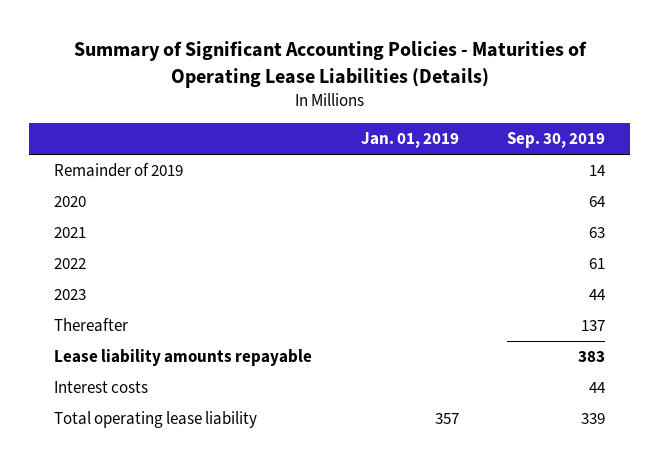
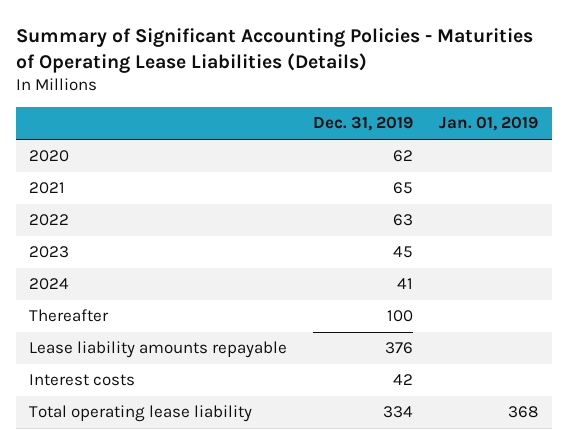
- | Jan. 01, 2019 | Sep. 30, 2019
+ | Dec. 31, 2019 | Jan. 01, 2019
- Remainder of 2019 | | 14
+ 2024 | 41 |
- Total operating lease liability | 357 | 339
+ Total operating lease liability | 334 | 368

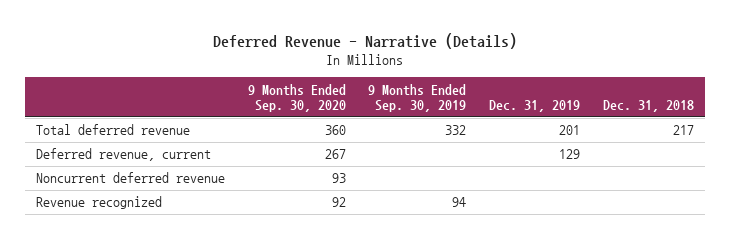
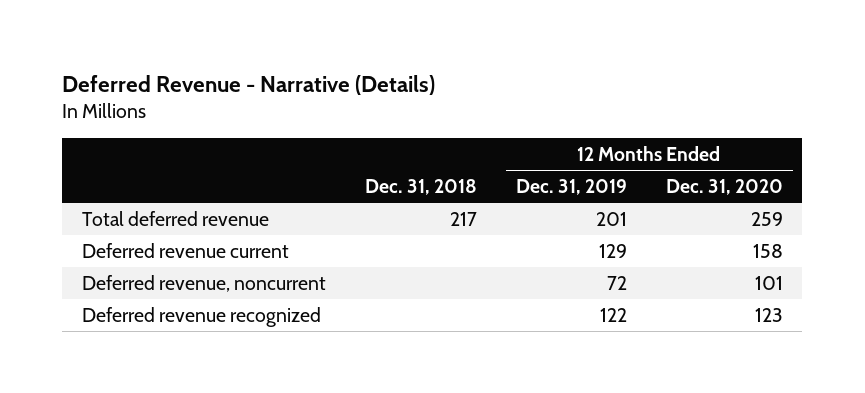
- | 9 Months Ended Sep. 30, 2020 | 9 Months Ended Sep. 30, 2019 | Dec. 31, 2019 | Dec. 31, 2018
+ | Dec. 31, 2018 | 12 Months Ended Dec. 31, 2019 | 12 Months Ended Dec. 31, 2020
- Deferred revenue, current | 267 | | 129 |
- Noncurrent deferred revenue | 93 | | |
- Revenue recognized | 92 | 94 | |
+ Deferred revenue current | | 129 | 158
+ Deferred revenue, noncurrent | | 72 | 101
+ Deferred revenue recognized | | 122 | 123

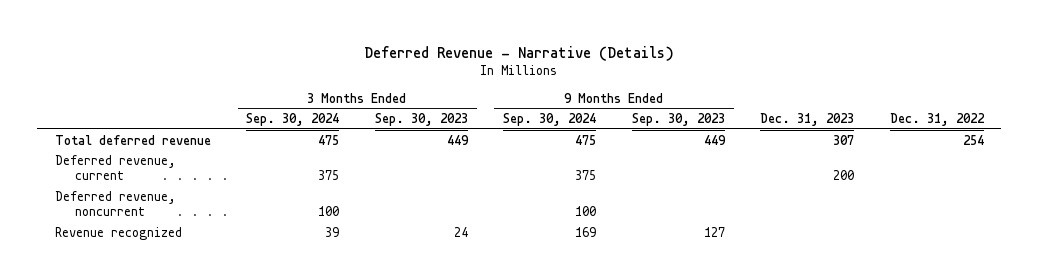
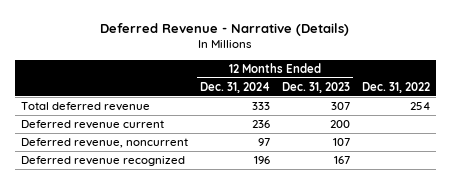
- | 3 Months Ended Sep. 30, 2024 | 3 Months Ended Sep. 30, 2023 | 9 Months Ended Sep. 30, 2024 | 9 Months Ended Sep. 30, 2023 | Dec. 31, 2023 | Dec. 31, 2022
+ | 12 Months Ended Dec. 31, 2024 | 12 Months Ended Dec. 31, 2023 | Dec. 31, 2022
- Deferred revenue, current | 375 | | 375 | | 200 |
+ Deferred revenue current | 236 | 200 |
- Revenue recognized | 39 | 24 | 169 | 127 | |
+ Deferred revenue recognized | 196 | 167 |

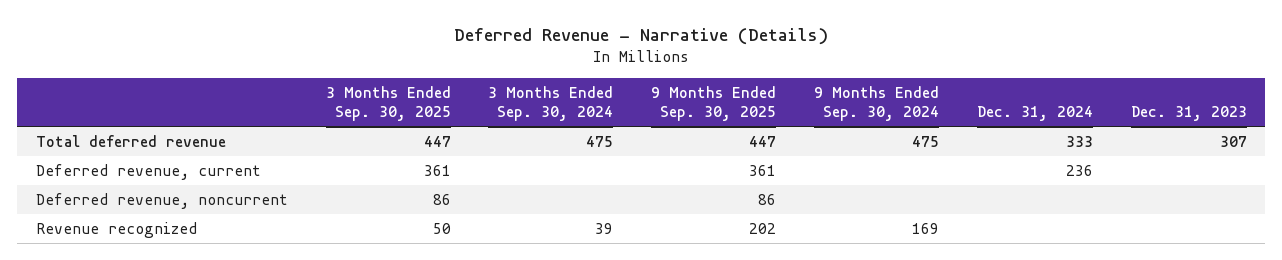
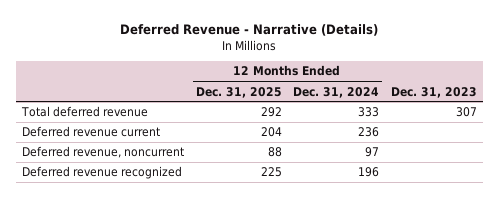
- | 3 Months Ended Sep. 30, 2025 | 3 Months Ended Sep. 30, 2024 | 9 Months Ended Sep. 30, 2025 | 9 Months Ended Sep. 30, 2024 | Dec. 31, 2024 | Dec. 31, 2023
+ | 12 Months Ended Dec. 31, 2025 | 12 Months Ended Dec. 31, 2024 | Dec. 31, 2023
- Deferred revenue, current | 361 | | 361 | | 236 |
+ Deferred revenue current | 204 | 236 |
- Revenue recognized | 50 | 39 | 202 | 169 | |
+ Deferred revenue recognized | 225 | 196 |

